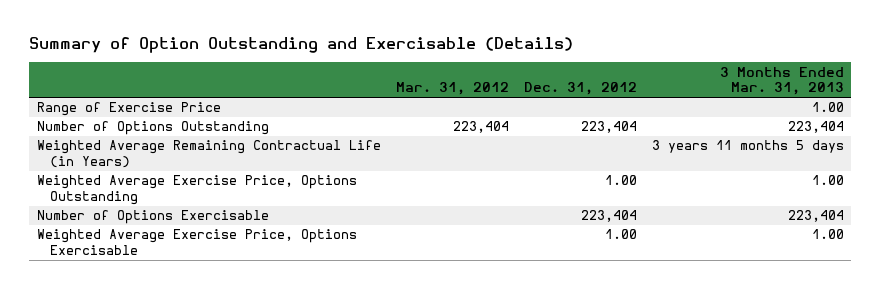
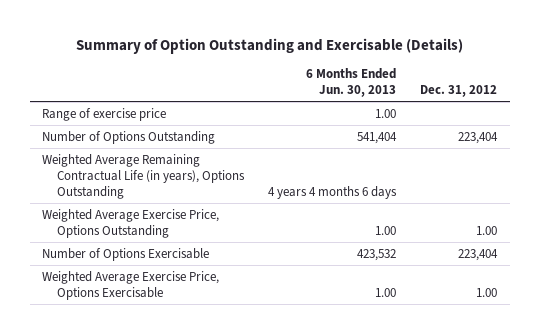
- | Mar. 31, 2012 | Dec. 31, 2012 | 3 Months Ended Mar. 31, 2013
+ | 6 Months Ended Jun. 30, 2013 | Dec. 31, 2012
- Range of Exercise Price | | | 1.00
+ Range of exercise price | 1.00 |
- Weighted Average Remaining Contractual Life (in Years) | | | 3 years 11 months 5 days
+ Weighted Average Remaining Contractual Life (in years), Options Outstanding | 4 years 4 months 6 days |

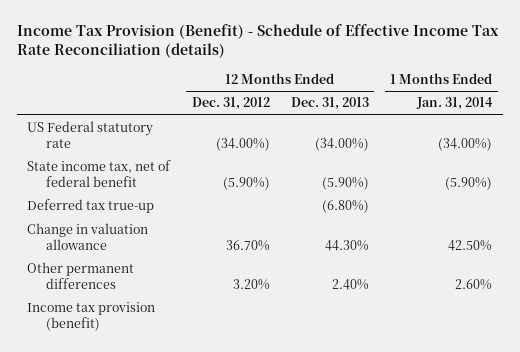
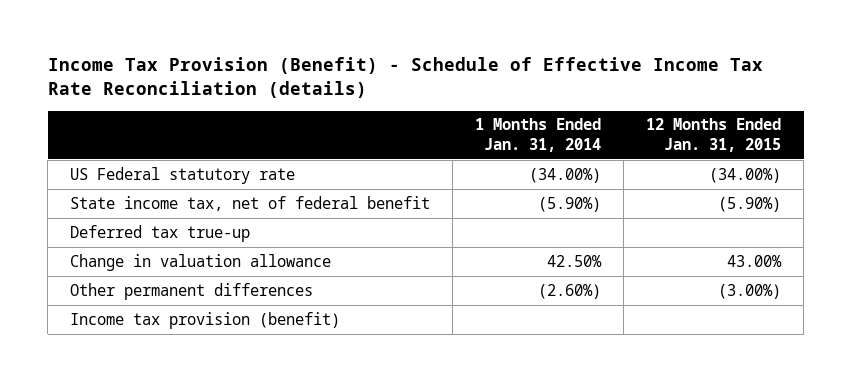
- | 12 Months Ended Dec. 31, 2012 | 12 Months Ended Dec. 31, 2013 | 1 Months Ended Jan. 31, 2014
+ | 1 Months Ended Jan. 31, 2014 | 12 Months Ended Jan. 31, 2015
- Other permanent differences | 3.20% | 2.40% | 2.60%
+ Other permanent differences | (2.60%) | (3.00%)

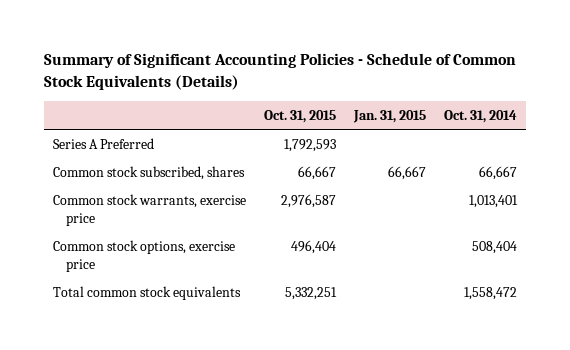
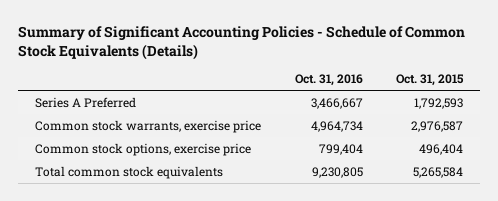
- | Oct. 31, 2015 | Jan. 31, 2015 | Oct. 31, 2014
+ | Oct. 31, 2016 | Oct. 31, 2015
- Common stock subscribed, shares | 66,667 | 66,667 | 66,667
- Total common stock equivalents | 5,332,251 | | 1,558,472
+ Total common stock equivalents | 9,230,805 | 5,265,584

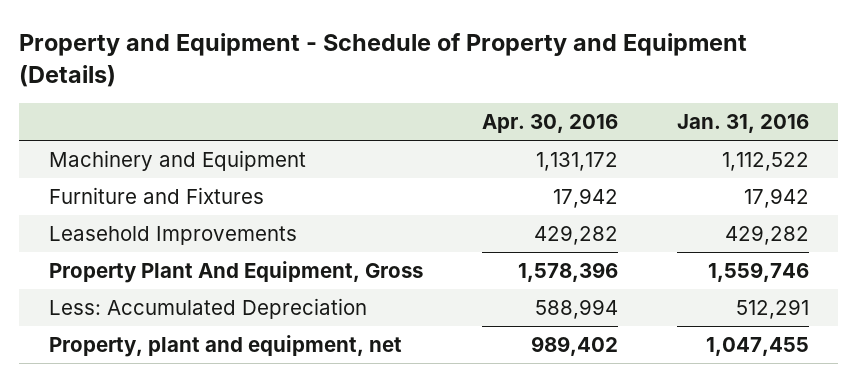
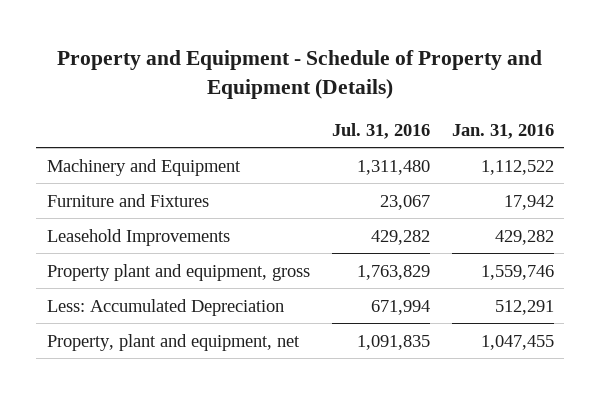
- | Apr. 30, 2016 | Jan. 31, 2016
+ | Jul. 31, 2016 | Jan. 31, 2016
- Property Plant And Equipment, Gross | 1,578,396 | 1,559,746
+ Property plant and equipment, gross | 1,763,829 | 1,559,746

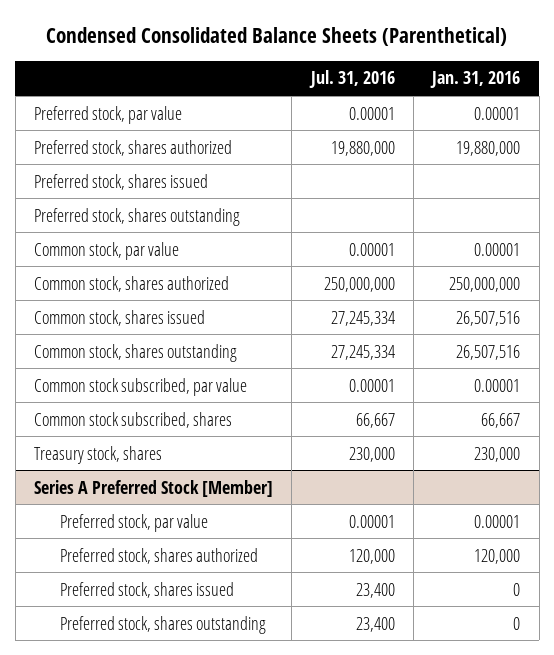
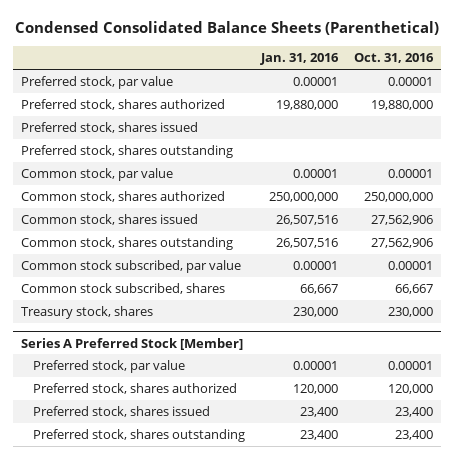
- | Jul. 31, 2016 | Jan. 31, 2016
+ | Jan. 31, 2016 | Oct. 31, 2016
@ Series A Preferred Stock [Member]
- Preferred stock, shares issued | 23,400 | 0
- Preferred stock, shares outstanding | 23,400 | 0
+ Preferred stock, shares issued | 23,400 | 23,400
+ Preferred stock, shares outstanding | 23,400 | 23,400

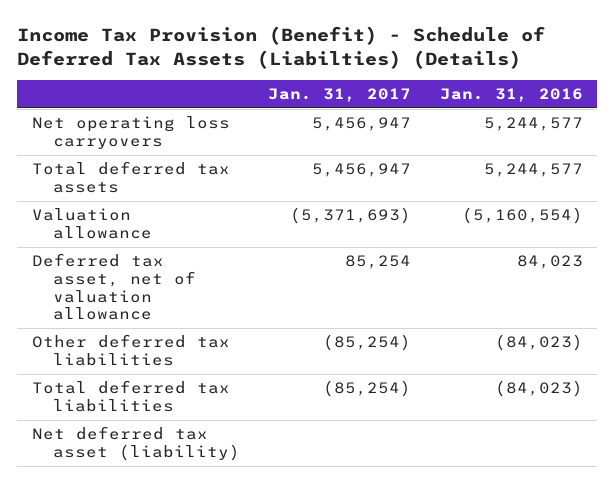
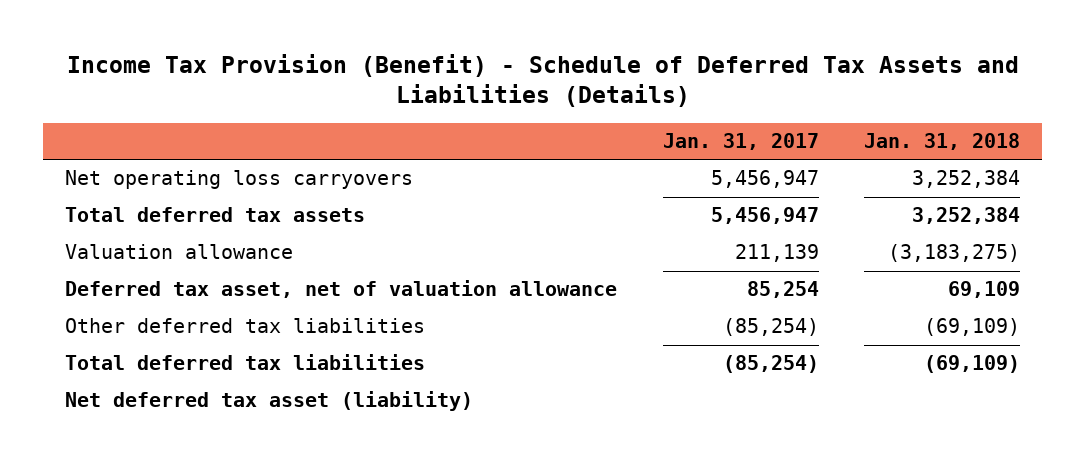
- Income Tax Provision (Benefit) - Schedule of Deferred Tax Assets (Liabilties) (Details)
+ Income Tax Provision (Benefit) - Schedule of Deferred Tax Assets and Liabilities (Details)
- | Jan. 31, 2017 | Jan. 31, 2016
+ | Jan. 31, 2017 | Jan. 31, 2018
- Valuation allowance | (5,371,693) | (5,160,554)
+ Valuation allowance | 211,139 | (3,183,275)

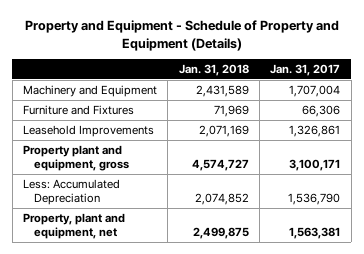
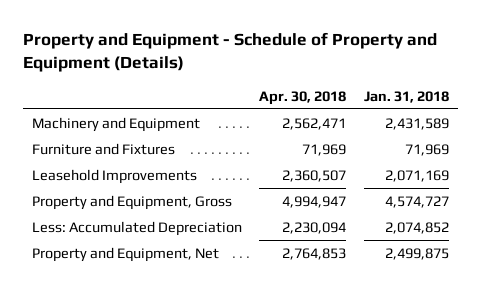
- | Jan. 31, 2018 | Jan. 31, 2017
+ | Apr. 30, 2018 | Jan. 31, 2018
- Property plant and equipment, gross | 4,574,727 | 3,100,171
+ Property and Equipment, Gross | 4,994,947 | 4,574,727
- Property, plant and equipment, net | 2,499,875 | 1,563,381
+ Property and Equipment, Net | 2,764,853 | 2,499,875

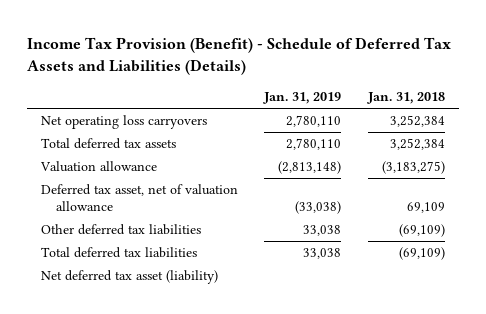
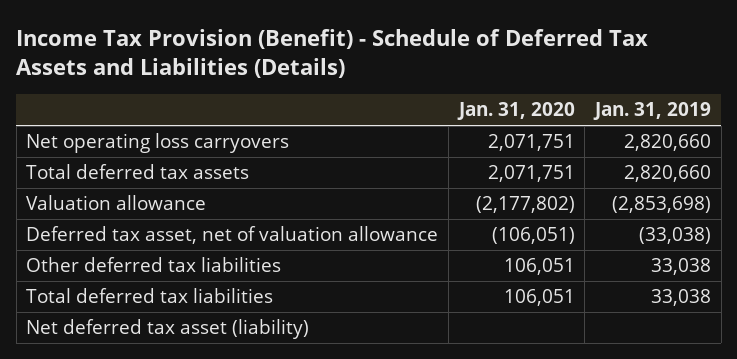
- | Jan. 31, 2019 | Jan. 31, 2018
+ | Jan. 31, 2020 | Jan. 31, 2019
- Net operating loss carryovers | 2,780,110 | 3,252,384
- Total deferred tax assets | 2,780,110 | 3,252,384
- Valuation allowance | (2,813,148) | (3,183,275)
+ Net operating loss carryovers | 2,071,751 | 2,820,660
+ Total deferred tax assets | 2,071,751 | 2,820,660
+ Valuation allowance | (2,177,802) | (2,853,698)

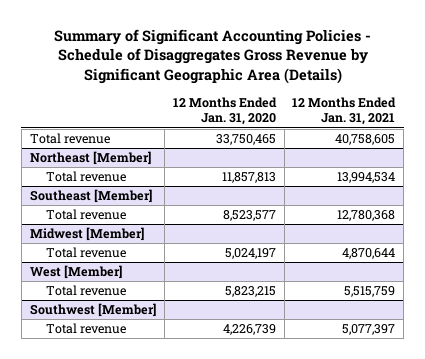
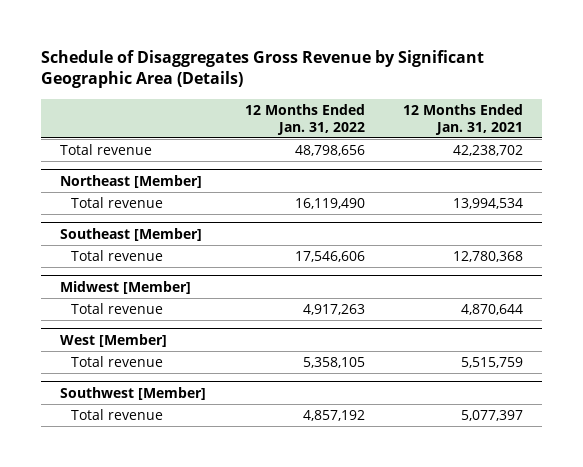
- Summary of Significant Accounting Policies - Schedule of Disaggregates Gross Revenue by Significant Geographic Area (Details)
+ Schedule of Disaggregates Gross Revenue by Significant Geographic Area (Details)
- | 12 Months Ended Jan. 31, 2020 | 12 Months Ended Jan. 31, 2021
+ | 12 Months Ended Jan. 31, 2022 | 12 Months Ended Jan. 31, 2021
- Total revenue | 33,750,465 | 40,758,605
+ Total revenue | 48,798,656 | 42,238,702

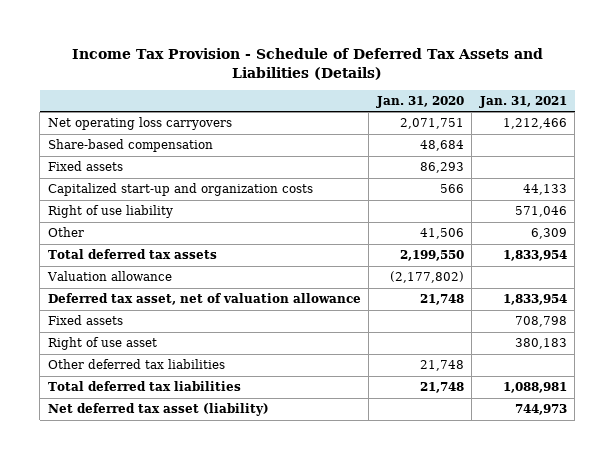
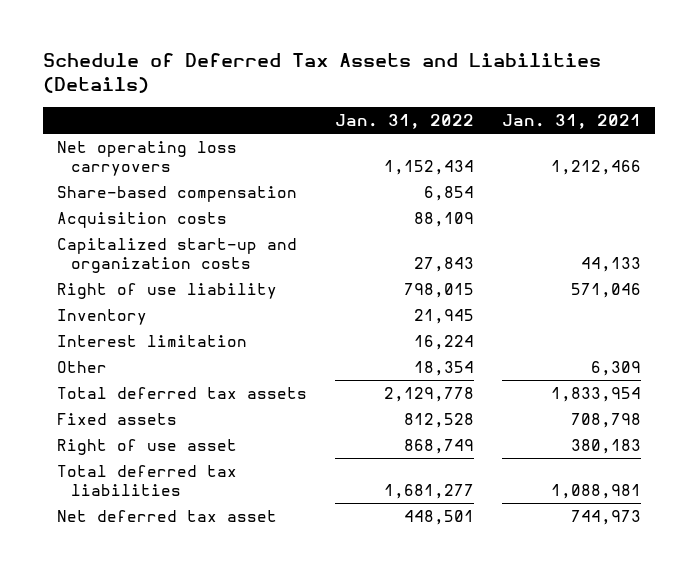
- Income Tax Provision - Schedule of Deferred Tax Assets and Liabilities (Details)
+ Schedule of Deferred Tax Assets and Liabilities (Details)
- | Jan. 31, 2020 | Jan. 31, 2021
+ | Jan. 31, 2022 | Jan. 31, 2021
- Fixed assets | 86,293 |
+ Acquisition costs | 88,109 |
+ Inventory | 21,945 |
+ Interest limitation | 16,224 |
- Valuation allowance | (2,177,802) |
- Deferred tax asset, net of valuation allowance | 21,748 | 1,833,954
- Other deferred tax liabilities | 21,748 |
- Net deferred tax asset (liability) | | 744,973
+ Net deferred tax asset | 448,501 | 744,973

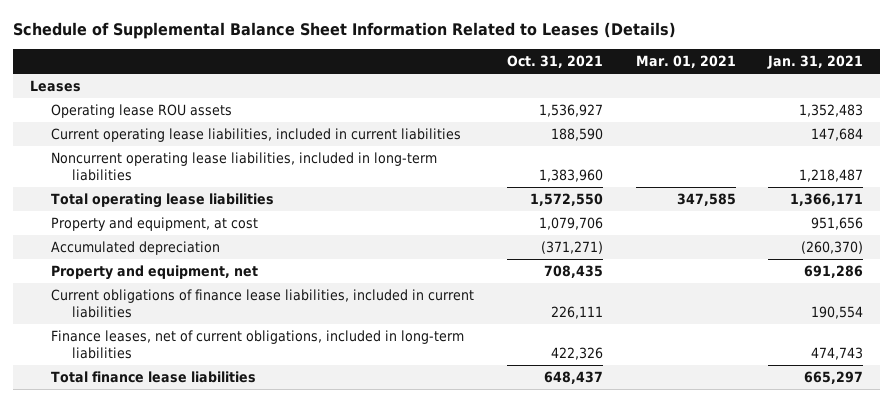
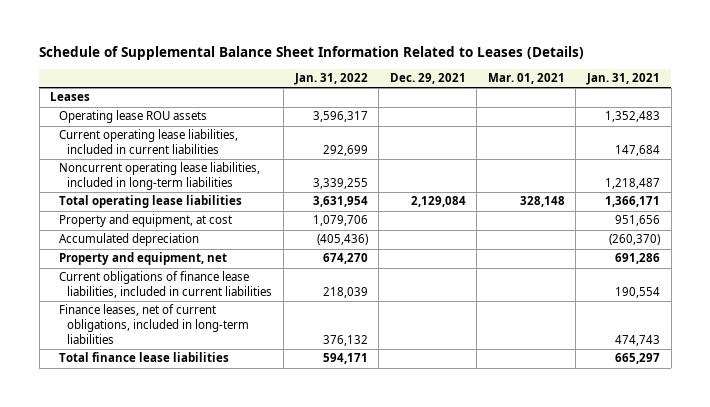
- | Oct. 31, 2021 | Mar. 01, 2021 | Jan. 31, 2021
+ | Jan. 31, 2022 | Dec. 29, 2021 | Mar. 01, 2021 | Jan. 31, 2021
- Total operating lease liabilities | 1,572,550 | 347,585 | 1,366,171
+ Total operating lease liabilities | 3,631,954 | 2,129,084 | 328,148 | 1,366,171

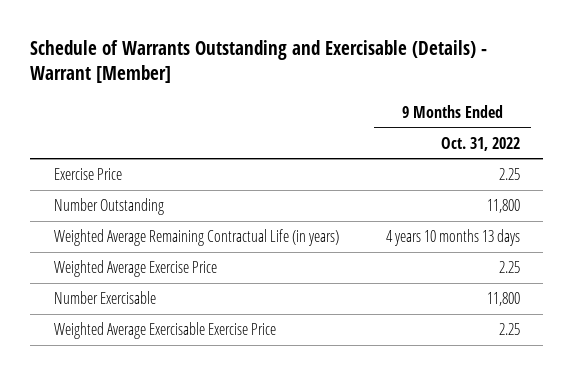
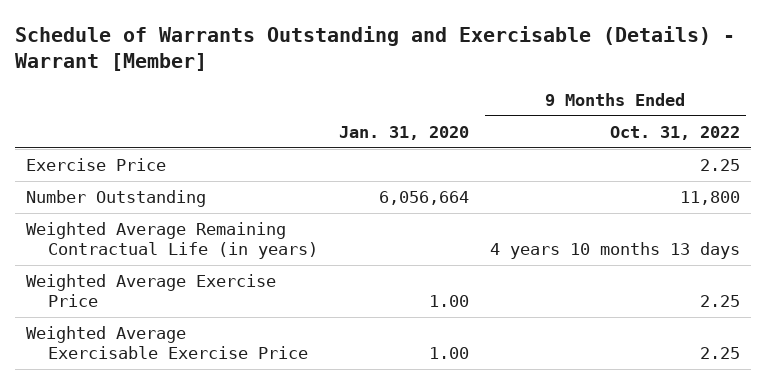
- | 9 Months Ended Oct. 31, 2022
+ | Jan. 31, 2020 | 9 Months Ended Oct. 31, 2022
- Number Exercisable | 11,800

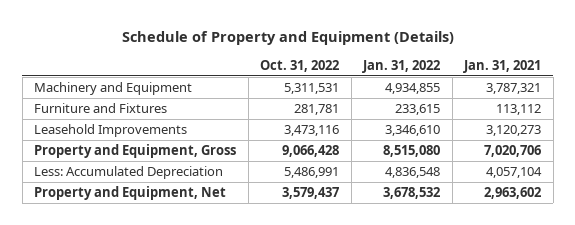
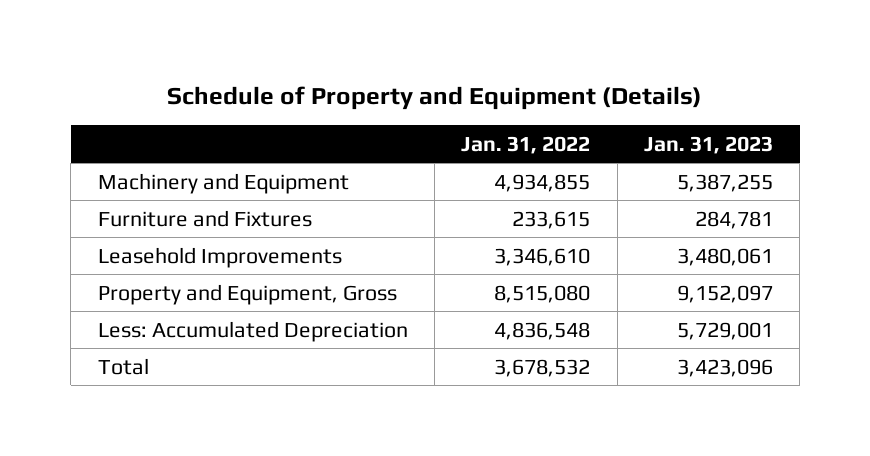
- | Oct. 31, 2022 | Jan. 31, 2022 | Jan. 31, 2021
+ | Jan. 31, 2022 | Jan. 31, 2023
- Property and Equipment, Net | 3,579,437 | 3,678,532 | 2,963,602
+ Total | 3,678,532 | 3,423,096

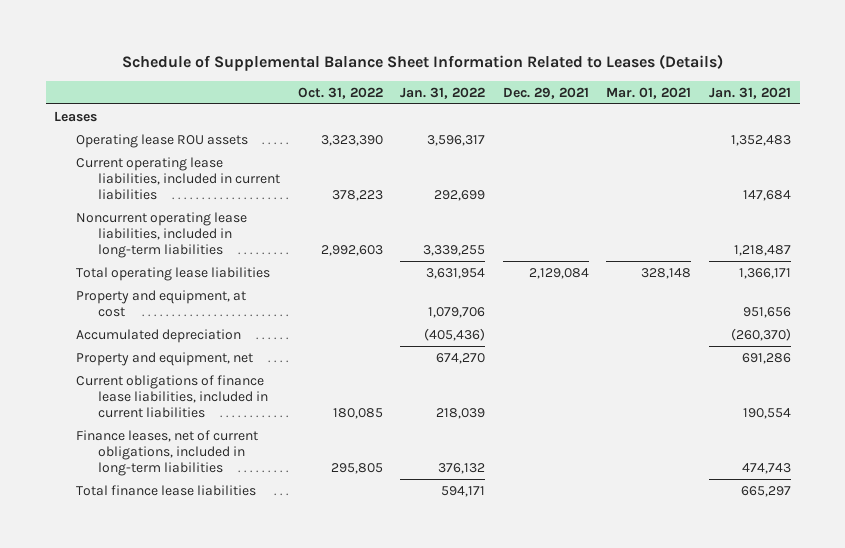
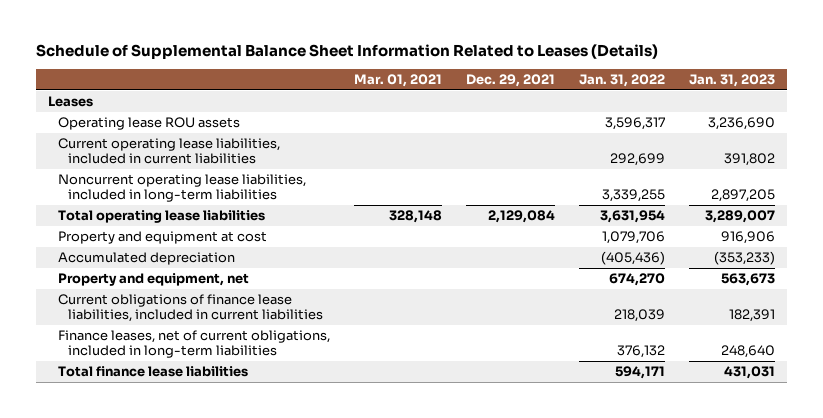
- | Oct. 31, 2022 | Jan. 31, 2022 | Dec. 29, 2021 | Mar. 01, 2021 | Jan. 31, 2021
+ | Mar. 01, 2021 | Dec. 29, 2021 | Jan. 31, 2022 | Jan. 31, 2023
- Property and equipment, at cost | | 1,079,706 | | | 951,656
+ Property and equipment at cost | | | 1,079,706 | 916,906

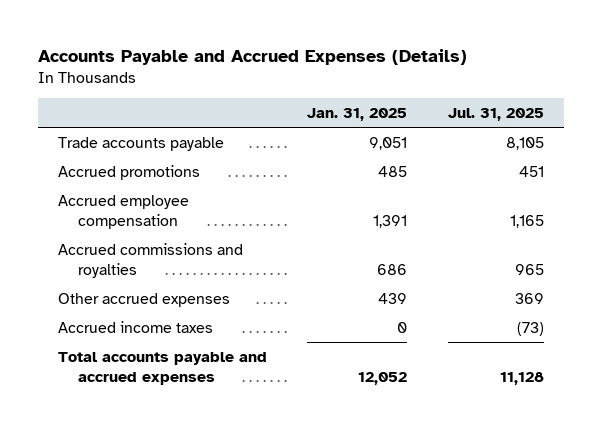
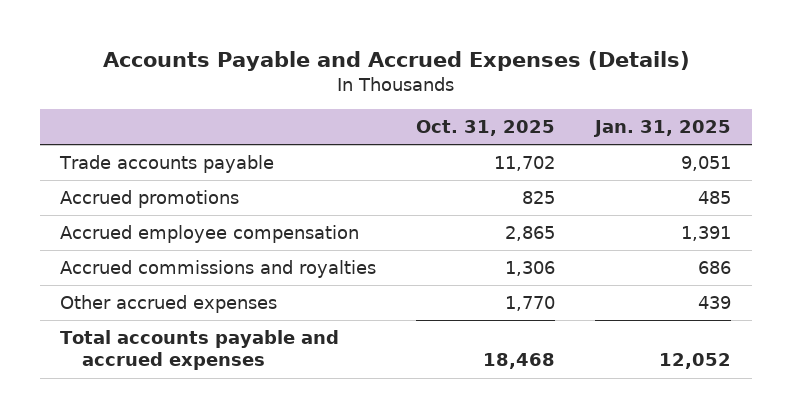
- | Jan. 31, 2025 | Jul. 31, 2025
+ | Oct. 31, 2025 | Jan. 31, 2025
- Accrued income taxes | 0 | (73)

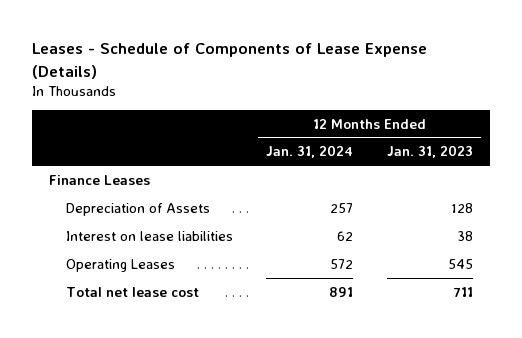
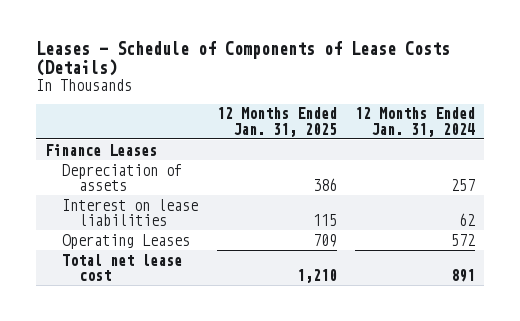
- Leases - Schedule of Components of Lease Expense (Details)
+ Leases - Schedule of Components of Lease Costs (Details)
- | 12 Months Ended Jan. 31, 2024 | 12 Months Ended Jan. 31, 2023
+ | 12 Months Ended Jan. 31, 2025 | 12 Months Ended Jan. 31, 2024
- Depreciation of Assets | 257 | 128
+ Depreciation of assets | 386 | 257

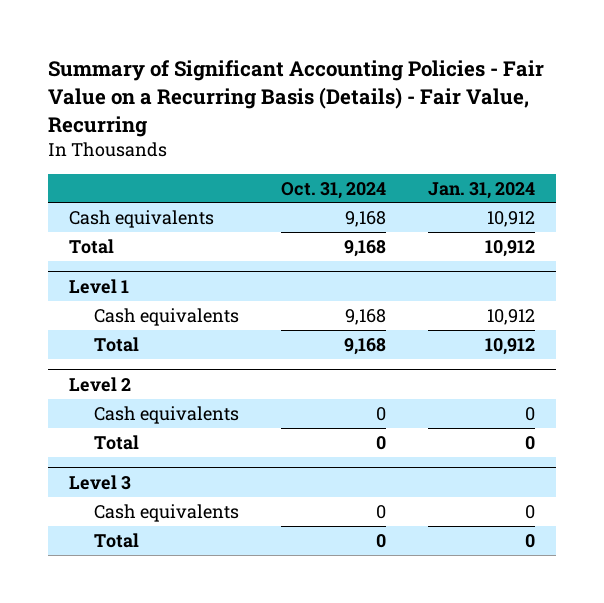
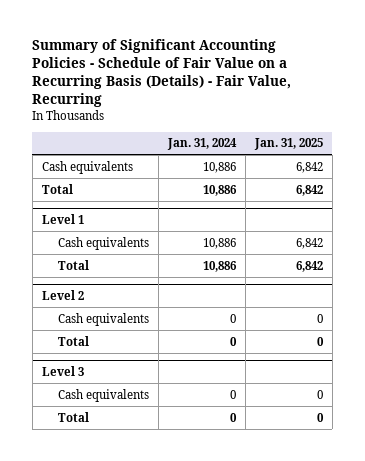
- Summary of Significant Accounting Policies - Fair Value on a Recurring Basis (Details) - Fair Value, Recurring
+ Summary of Significant Accounting Policies - Schedule of Fair Value on a Recurring Basis (Details) - Fair Value, Recurring
- | Oct. 31, 2024 | Jan. 31, 2024
+ | Jan. 31, 2024 | Jan. 31, 2025
- Cash equivalents | 9,168 | 10,912
- Total | 9,168 | 10,912
+ Cash equivalents | 10,886 | 6,842
+ Total | 10,886 | 6,842
@ Level 1
- Cash equivalents | 9,168 | 10,912
- Total | 9,168 | 10,912
+ Cash equivalents | 10,886 | 6,842
+ Total | 10,886 | 6,842

